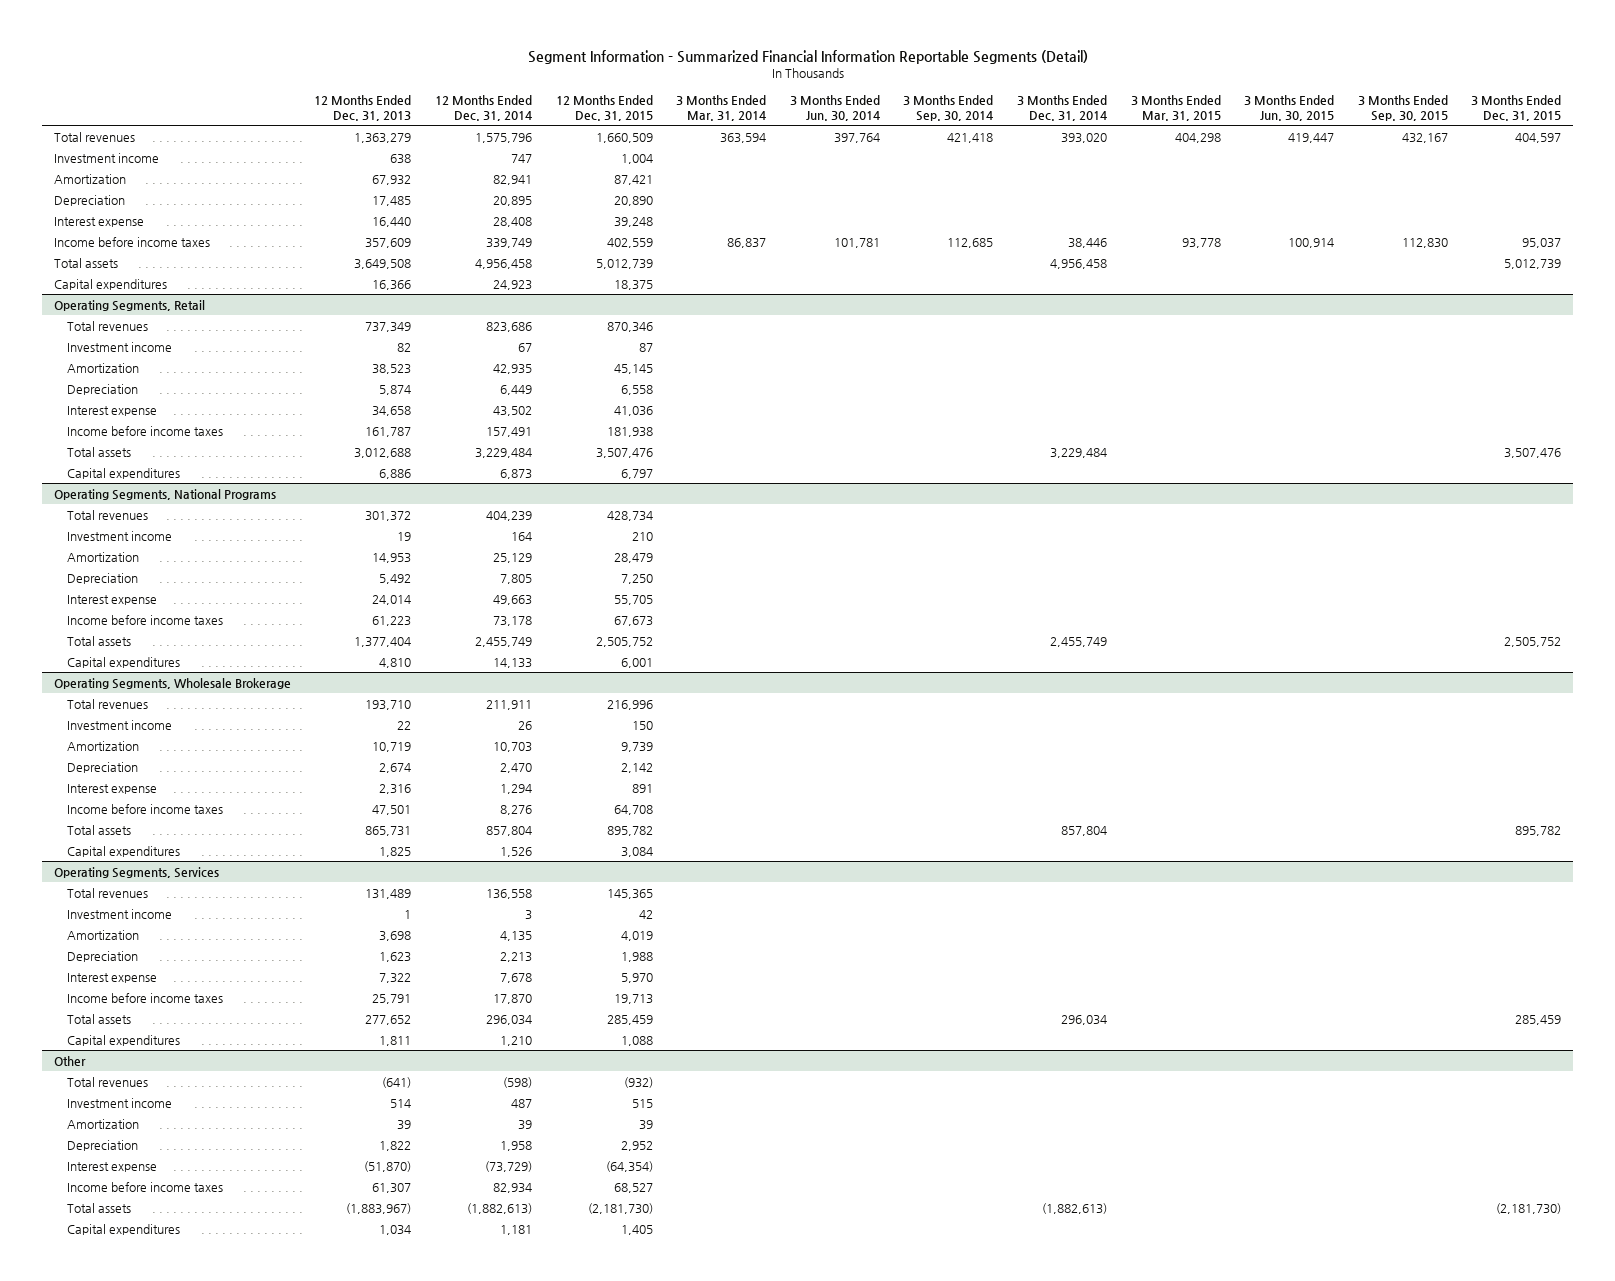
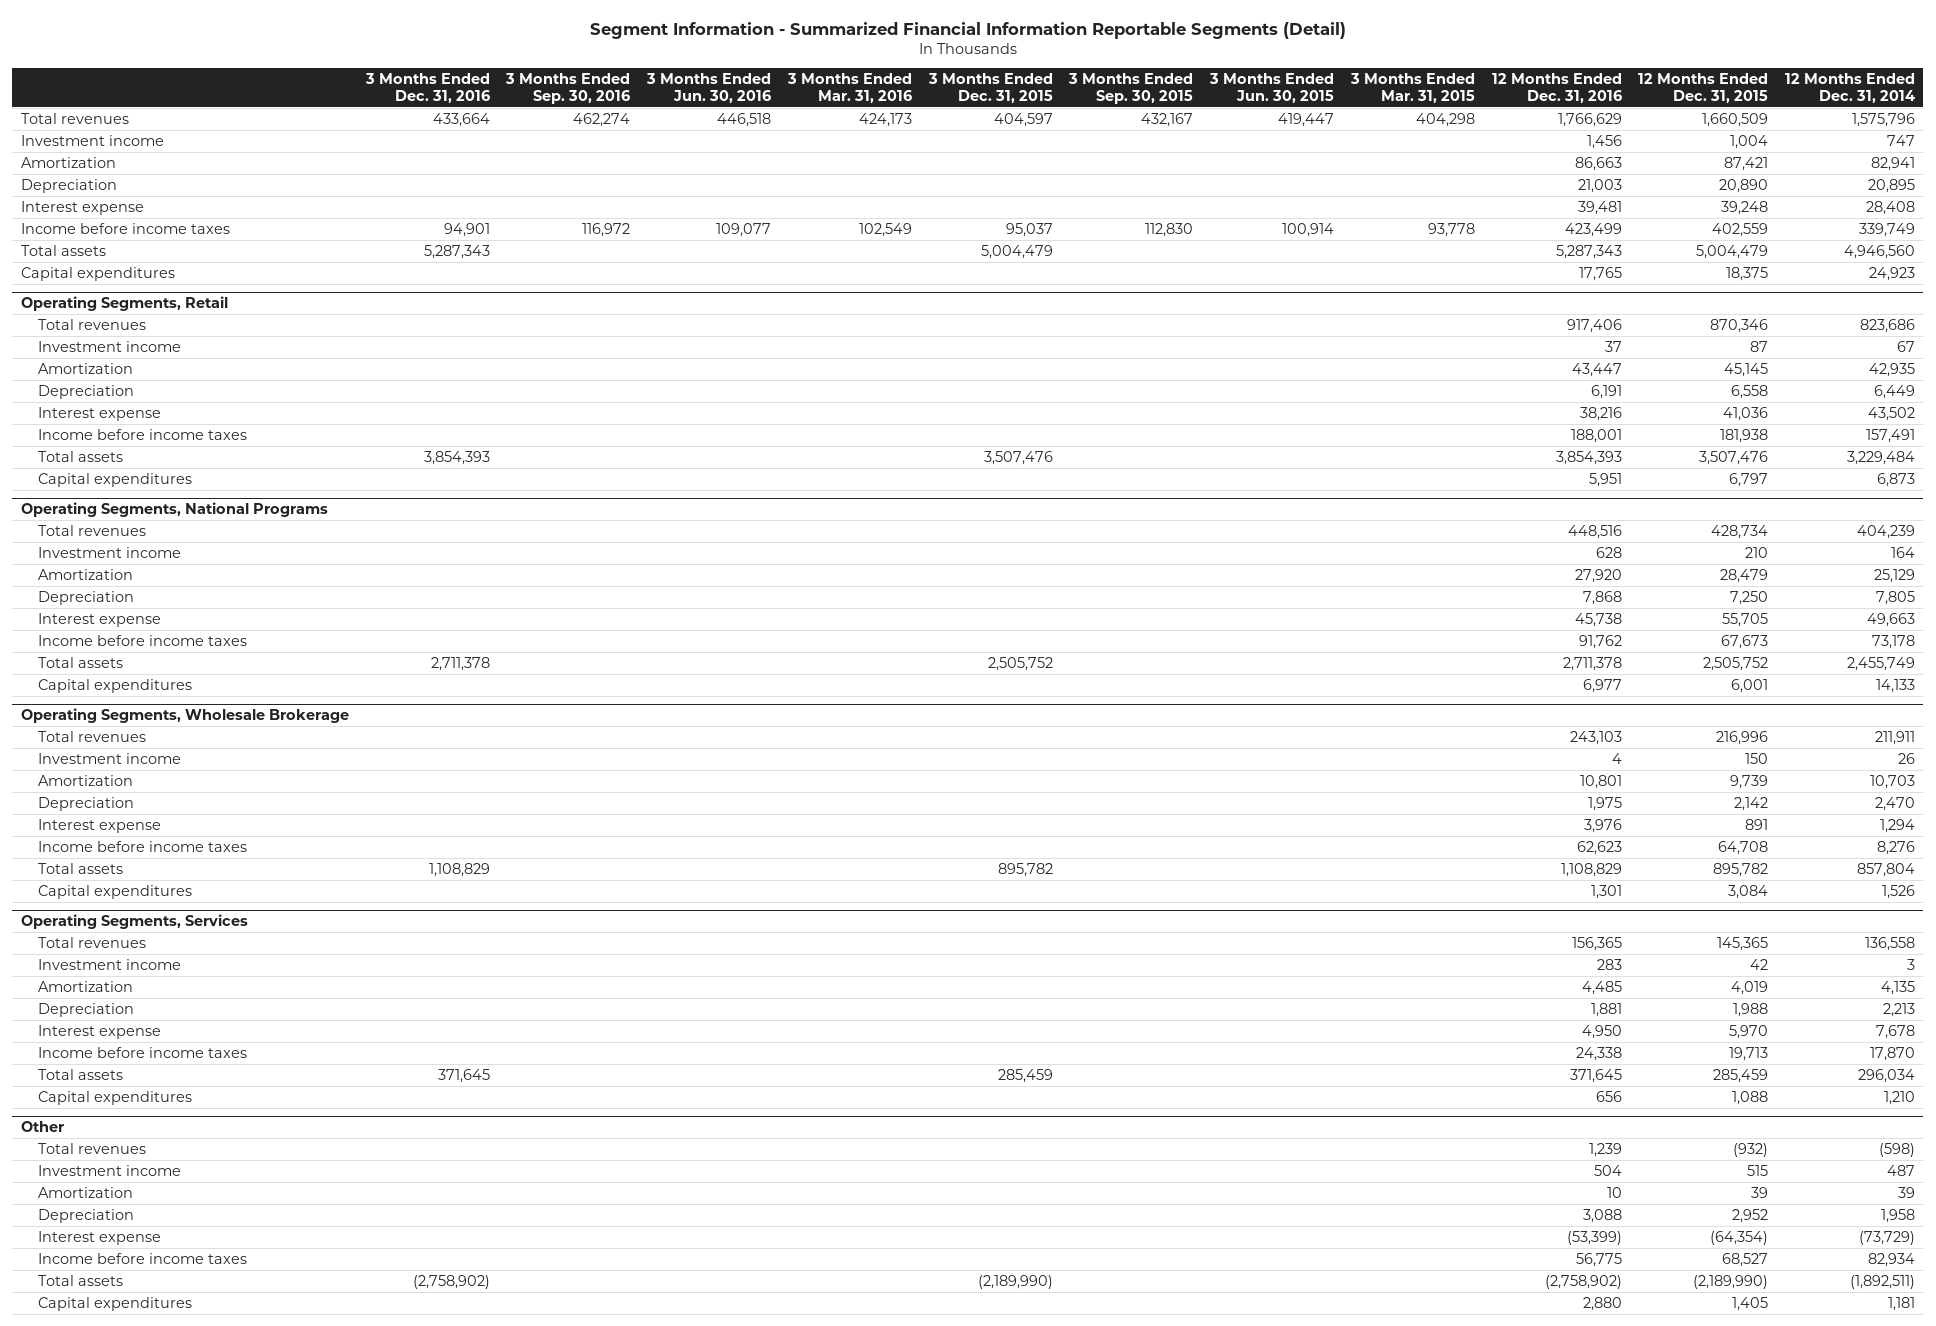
- | 12 Months Ended Dec. 31, 2013 | 12 Months Ended Dec. 31, 2014 | 12 Months Ended Dec. 31, 2015 | 3 Months Ended Mar. 31, 2014 | 3 Months Ended Jun. 30, 2014 | 3 Months Ended Sep. 30, 2014 | 3 Months Ended Dec. 31, 2014 | 3 Months Ended Mar. 31, 2015 | 3 Months Ended Jun. 30, 2015 | 3 Months Ended Sep. 30, 2015 | 3 Months Ended Dec. 31, 2015
+ | 3 Months Ended Dec. 31, 2016 | 3 Months Ended Sep. 30, 2016 | 3 Months Ended Jun. 30, 2016 | 3 Months Ended Mar. 31, 2016 | 3 Months Ended Dec. 31, 2015 | 3 Months Ended Sep. 30, 2015 | 3 Months Ended Jun. 30, 2015 | 3 Months Ended Mar. 31, 2015 | 12 Months Ended Dec. 31, 2016 | 12 Months Ended Dec. 31, 2015 | 12 Months Ended Dec. 31, 2014
- Total assets | 3,649,508 | 4,956,458 | 5,012,739 | | | | 4,956,458 | | | | 5,012,739
+ Total assets | 5,287,343 | | | | 5,004,479 | | | | 5,287,343 | 5,004,479 | 4,946,560
@ Other
- Total assets | (1,883,967) | (1,882,613) | (2,181,730) | | | | (1,882,613) | | | | (2,181,730)
+ Total assets | (2,758,902) | | | | (2,189,990) | | | | (2,758,902) | (2,189,990) | (1,892,511)

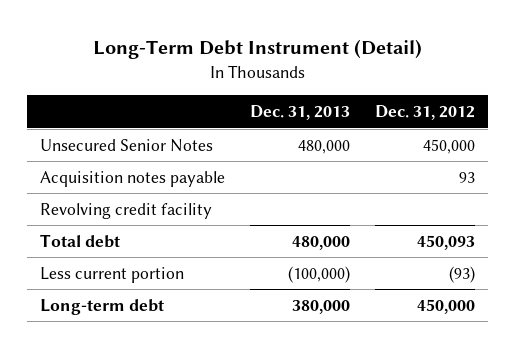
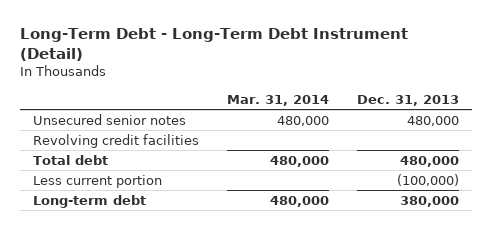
- Long-Term Debt Instrument (Detail)
+ Long-Term Debt - Long-Term Debt Instrument (Detail)
- | Dec. 31, 2013 | Dec. 31, 2012
+ | Mar. 31, 2014 | Dec. 31, 2013
- Unsecured Senior Notes | 480,000 | 450,000
- Acquisition notes payable | | 93
- Revolving credit facility
+ Unsecured senior notes | 480,000 | 480,000
+ Revolving credit facilities

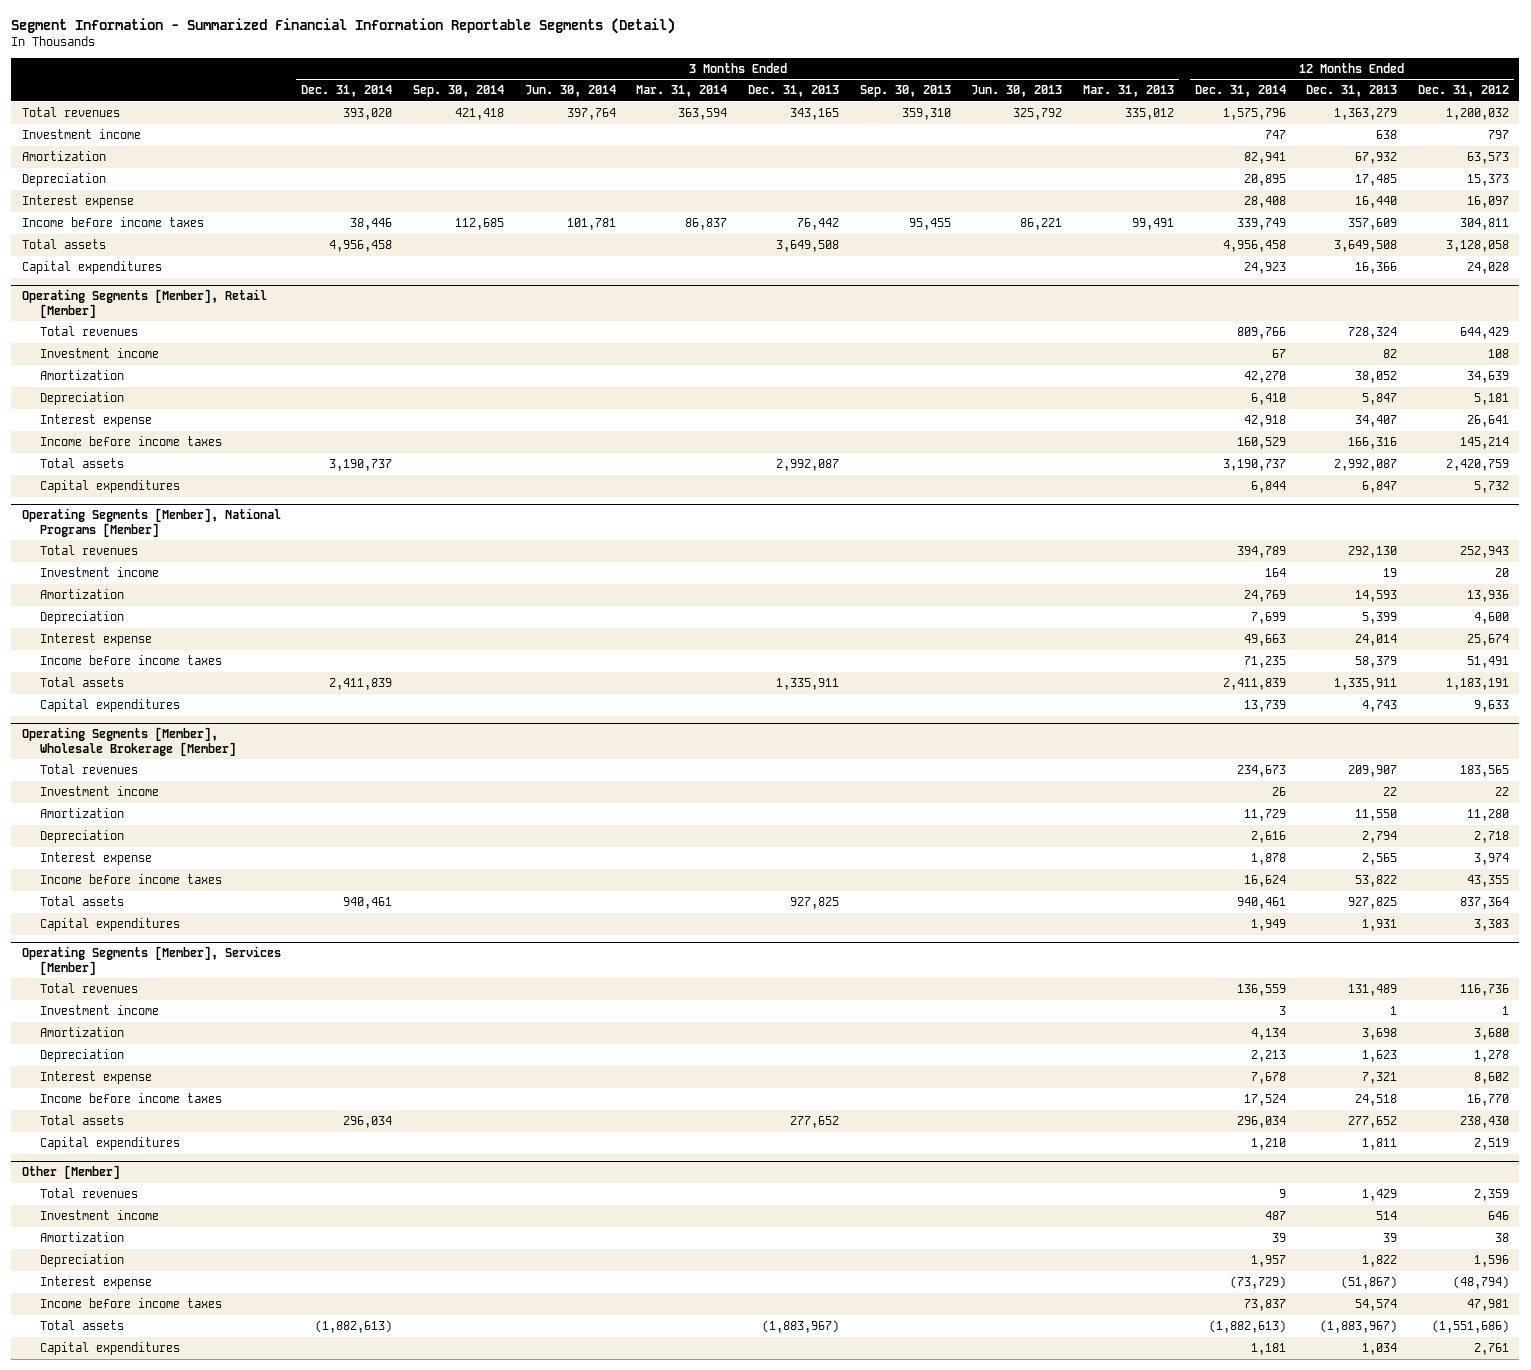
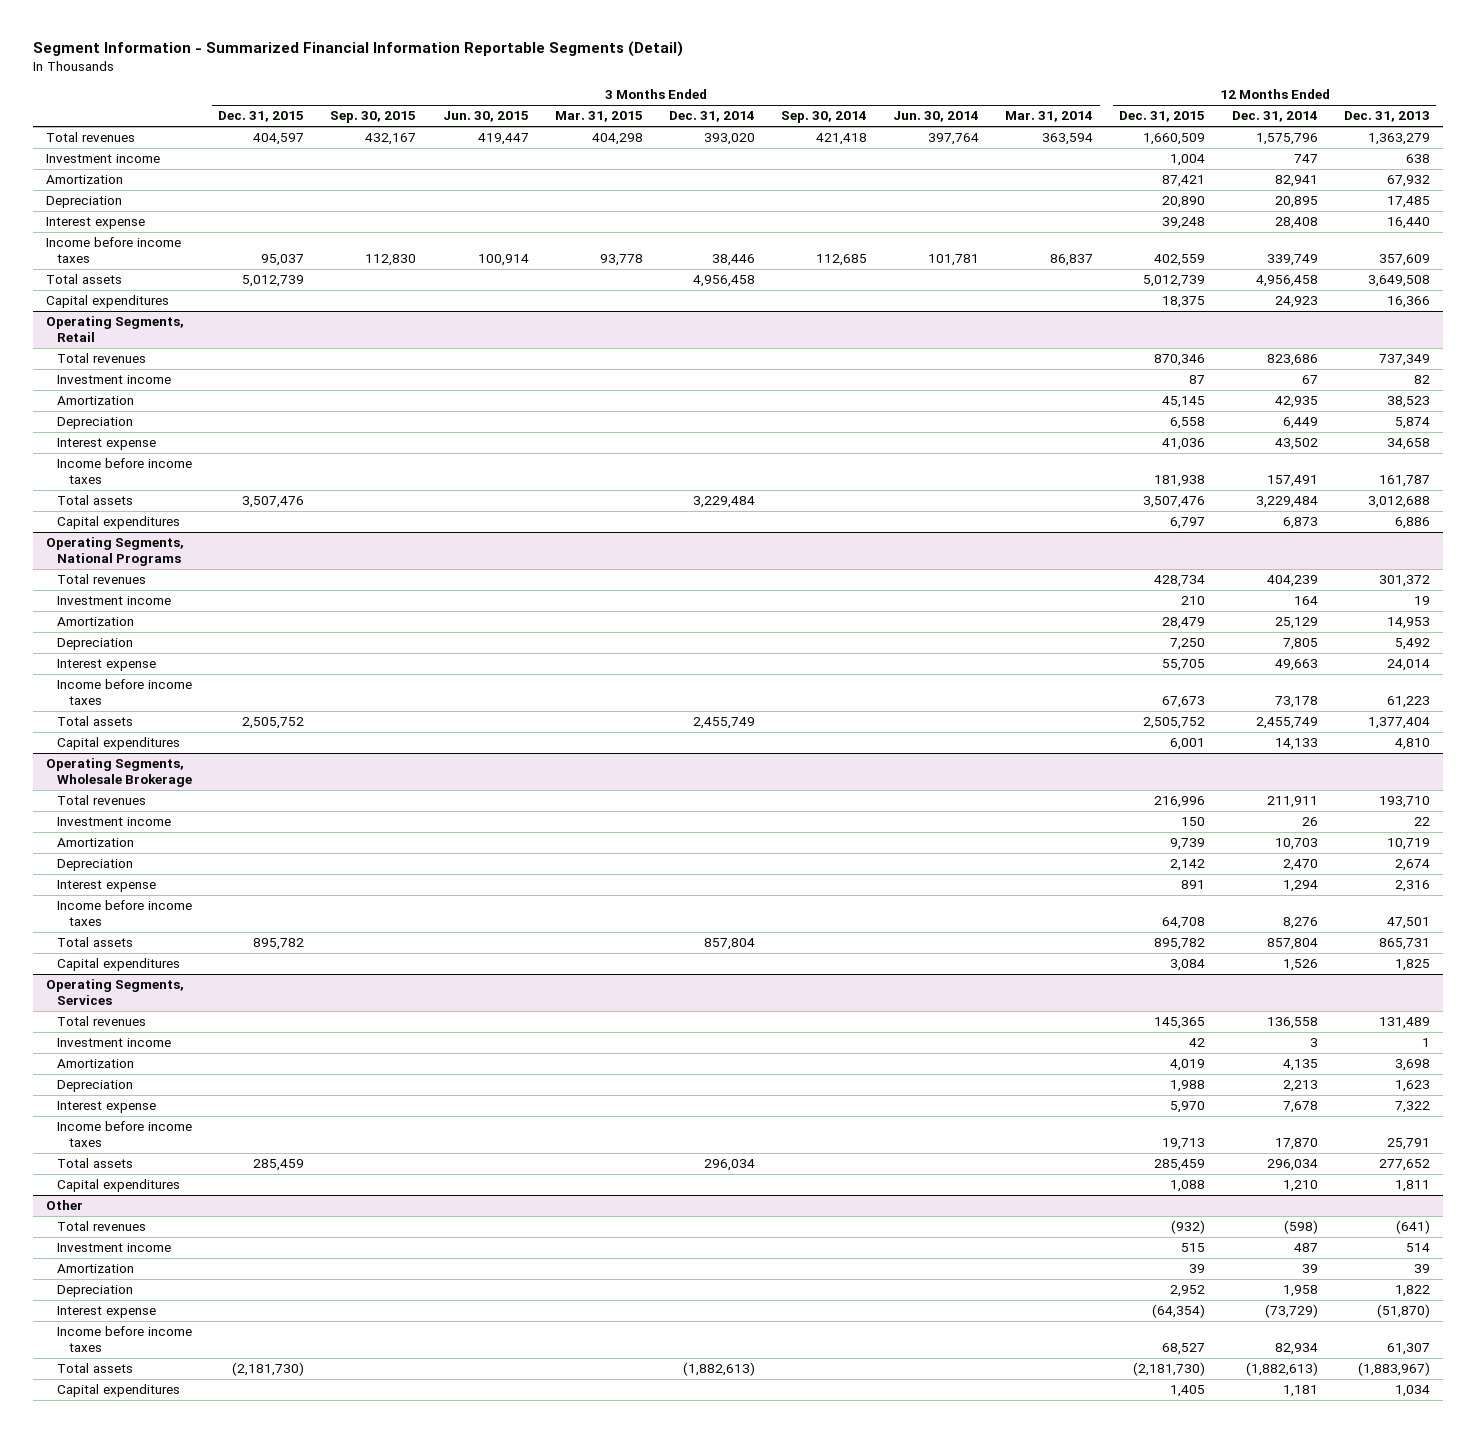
- | 3 Months Ended Dec. 31, 2014 | 3 Months Ended Sep. 30, 2014 | 3 Months Ended Jun. 30, 2014 | 3 Months Ended Mar. 31, 2014 | 3 Months Ended Dec. 31, 2013 | 3 Months Ended Sep. 30, 2013 | 3 Months Ended Jun. 30, 2013 | 3 Months Ended Mar. 31, 2013 | 12 Months Ended Dec. 31, 2014 | 12 Months Ended Dec. 31, 2013 | 12 Months Ended Dec. 31, 2012
+ | 3 Months Ended Dec. 31, 2015 | 3 Months Ended Sep. 30, 2015 | 3 Months Ended Jun. 30, 2015 | 3 Months Ended Mar. 31, 2015 | 3 Months Ended Dec. 31, 2014 | 3 Months Ended Sep. 30, 2014 | 3 Months Ended Jun. 30, 2014 | 3 Months Ended Mar. 31, 2014 | 12 Months Ended Dec. 31, 2015 | 12 Months Ended Dec. 31, 2014 | 12 Months Ended Dec. 31, 2013
- Operating Segments [Member], Retail [Member]
- Total revenues | | | | | | | | | 809,766 | 728,324 | 644,429
+ Operating Segments, Retail
+ Total revenues | | | | | | | | | 870,346 | 823,686 | 737,349
- Amortization | | | | | | | | | 42,270 | 38,052 | 34,639
- Depreciation | | | | | | | | | 6,410 | 5,847 | 5,181
- Interest expense | | | | | | | | | 42,918 | 34,407 | 26,641
- Income before income taxes | | | | | | | | | 160,529 | 166,316 | 145,214
- Total assets | 3,190,737 | | | | 2,992,087 | | | | 3,190,737 | 2,992,087 | 2,420,759
- Capital expenditures | | | | | | | | | 6,844 | 6,847 | 5,732
- Operating Segments [Member], National Programs [Member]
- Total revenues | | | | | | | | | 394,789 | 292,130 | 252,943
+ Amortization | | | | | | | | | 45,145 | 42,935 | 38,523
+ Depreciation | | | | | | | | | 6,558 | 6,449 | 5,874
+ Interest expense | | | | | | | | | 41,036 | 43,502 | 34,658
+ Income before income taxes | | | | | | | | | 181,938 | 157,491 | 161,787
+ Total assets | 3,507,476 | | | | 3,229,484 | | | | 3,507,476 | 3,229,484 | 3,012,688
+ Capital expenditures | | | | | | | | | 6,797 | 6,873 | 6,886
+ Operating Segments, National Programs
+ Total revenues | | | | | | | | | 428,734 | 404,239 | 301,372
- Amortization | | | | | | | | | 24,769 | 14,593 | 13,936
- Depreciation | | | | | | | | | 7,699 | 5,399 | 4,600
+ Amortization | | | | | | | | | 28,479 | 25,129 | 14,953
+ Depreciation | | | | | | | | | 7,250 | 7,805 | 5,492
- Income before income taxes | | | | | | | | | 71,235 | 58,379 | 51,491
- Total assets | 2,411,839 | | | | 1,335,911 | | | | 2,411,839 | 1,335,911 | 1,183,191
- Capital expenditures | | | | | | | | | 13,739 | 4,743 | 9,633
- Operating Segments [Member], Wholesale Brokerage [Member]
- Total revenues | | | | | | | | | 234,673 | 209,907 | 183,565
+ Income before income taxes | | | | | | | | | 67,673 | 73,178 | 61,223
+ Total assets | 2,505,752 | | | | 2,455,749 | | | | 2,505,752 | 2,455,749 | 1,377,404
+ Capital expenditures | | | | | | | | | 6,001 | 14,133 | 4,810
+ Operating Segments, Wholesale Brokerage
+ Total revenues | | | | | | | | | 216,996 | 211,911 | 193,710
- Amortization | | | | | | | | | 11,729 | 11,550 | 11,280
- Depreciation | | | | | | | | | 2,616 | 2,794 | 2,718
- Interest expense | | | | | | | | | 1,878 | 2,565 | 3,974
- Income before income taxes | | | | | | | | | 16,624 | 53,822 | 43,355
- Total assets | 940,461 | | | | 927,825 | | | | 940,461 | 927,825 | 837,364
- Capital expenditures | | | | | | | | | 1,949 | 1,931 | 3,383
- Operating Segments [Member], Services [Member]
- Total revenues | | | | | | | | | 136,559 | 131,489 | 116,736
+ Amortization | | | | | | | | | 9,739 | 10,703 | 10,719
+ Depreciation | | | | | | | | | 2,142 | 2,470 | 2,674
+ Interest expense | | | | | | | | | 891 | 1,294 | 2,316
+ Income before income taxes | | | | | | | | | 64,708 | 8,276 | 47,501
+ Total assets | 895,782 | | | | 857,804 | | | | 895,782 | 857,804 | 865,731
+ Capital expenditures | | | | | | | | | 3,084 | 1,526 | 1,825
+ Operating Segments, Services
+ Total revenues | | | | | | | | | 145,365 | 136,558 | 131,489
- Amortization | | | | | | | | | 4,134 | 3,698 | 3,680
+ Amortization | | | | | | | | | 4,019 | 4,135 | 3,698
- Interest expense | | | | | | | | | 7,678 | 7,321 | 8,602
- Income before income taxes | | | | | | | | | 17,524 | 24,518 | 16,770
+ Interest expense | | | | | | | | | 5,970 | 7,678 | 7,322
+ Income before income taxes | | | | | | | | | 19,713 | 17,870 | 25,791
- Other [Member]
- Total revenues | | | | | | | | | 9 | 1,429 | 2,359
+ Other
+ Total revenues | | | | | | | | | (932) | (598) | (641)
- Depreciation | | | | | | | | | 1,957 | 1,822 | 1,596
- Interest expense | | | | | | | | | (73,729) | (51,867) | (48,794)
- Income before income taxes | | | | | | | | | 73,837 | 54,574 | 47,981
+ Depreciation | | | | | | | | | 2,952 | 1,958 | 1,822
+ Interest expense | | | | | | | | | (64,354) | (73,729) | (51,870)
+ Income before income taxes | | | | | | | | | 68,527 | 82,934 | 61,307

